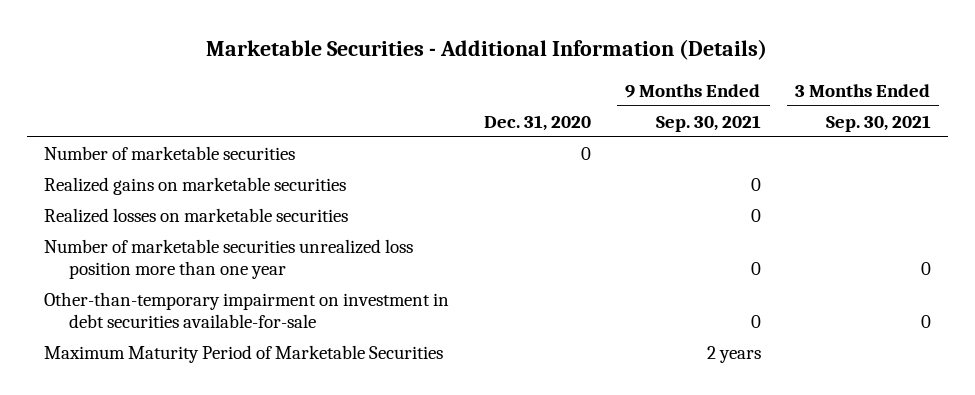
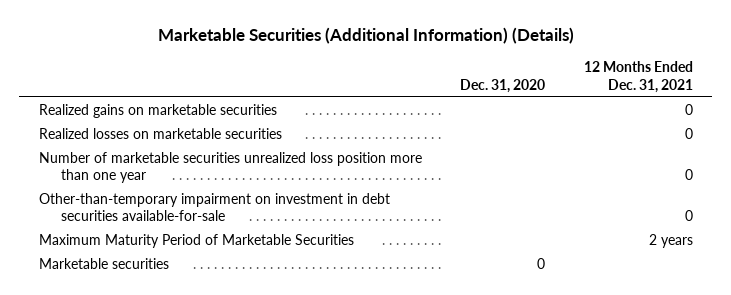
- Marketable Securities - Additional Information (Details)
+ Marketable Securities (Additional Information) (Details)
- | Dec. 31, 2020 | 9 Months Ended Sep. 30, 2021 | 3 Months Ended Sep. 30, 2021
+ | Dec. 31, 2020 | 12 Months Ended Dec. 31, 2021
- Number of marketable securities | 0 | |
+ Marketable securities | 0 |

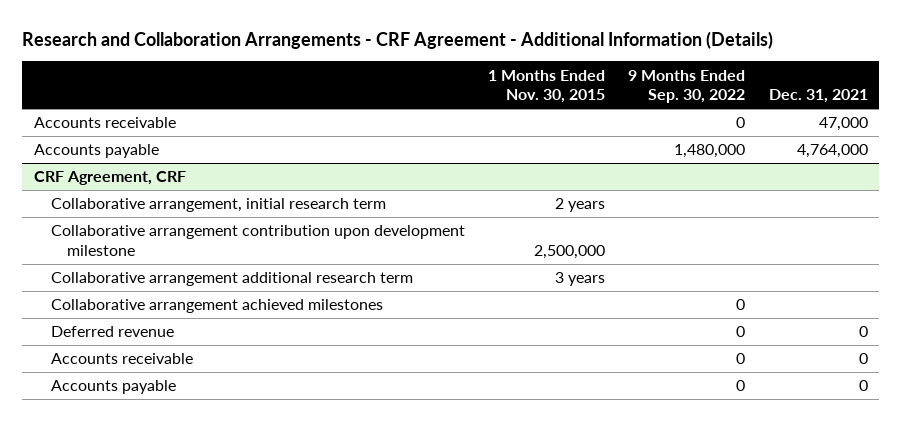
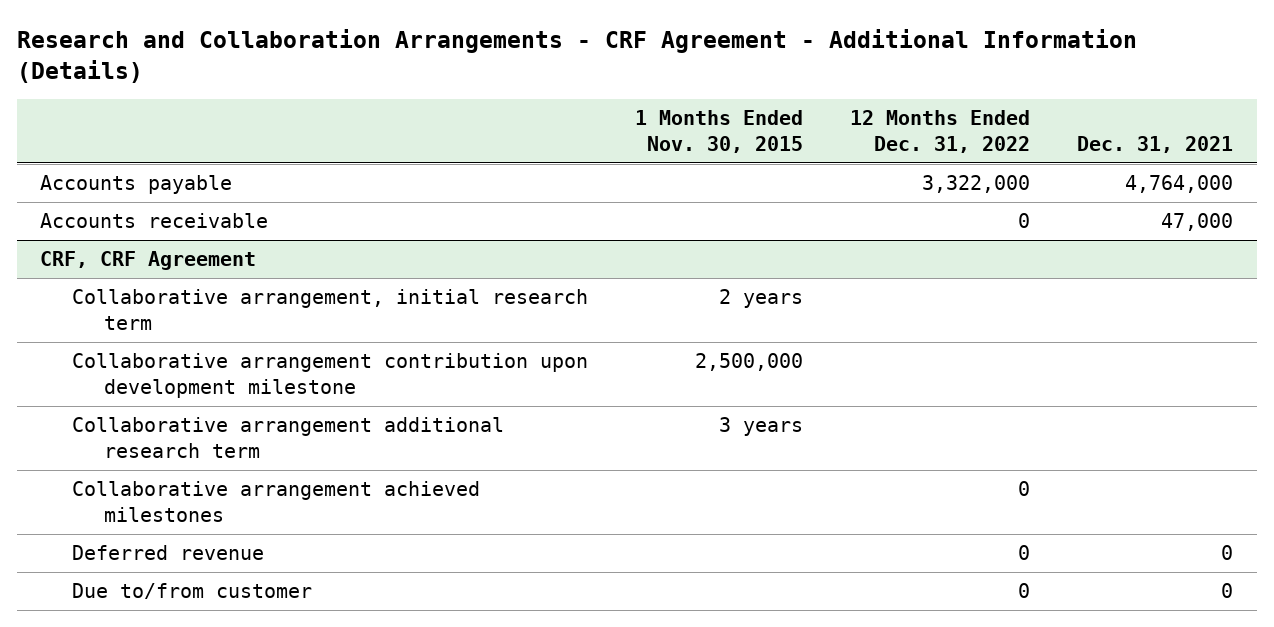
- | 1 Months Ended Nov. 30, 2015 | 9 Months Ended Sep. 30, 2022 | Dec. 31, 2021
+ | 1 Months Ended Nov. 30, 2015 | 12 Months Ended Dec. 31, 2022 | Dec. 31, 2021
- CRF Agreement, CRF
moved down: Accounts receivable | | 0 | 47,000
+ CRF, CRF Agreement
- Accounts receivable | | 0 | 0
- Accounts payable | | 0 | 0
+ Due to/from customer | | 0 | 0

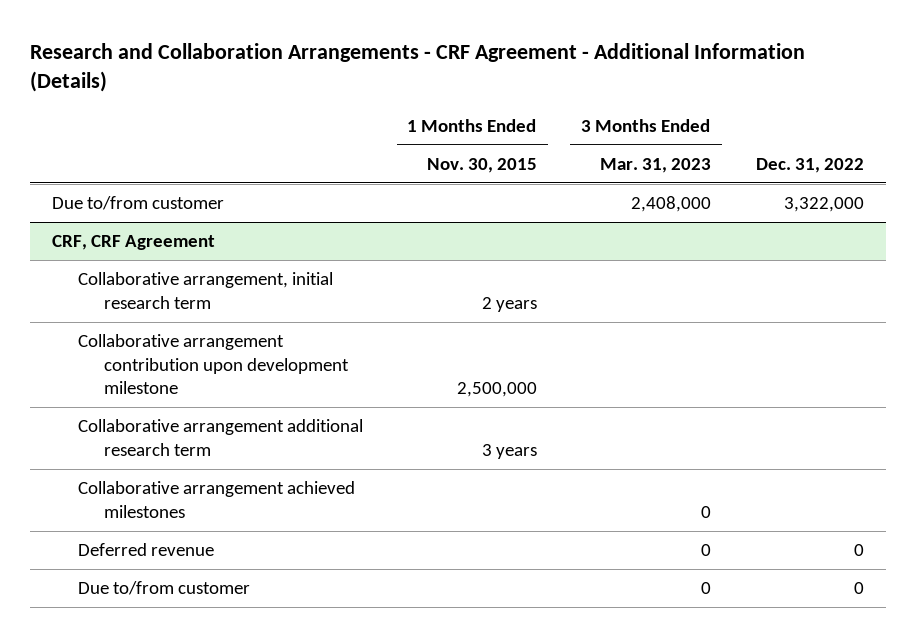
- | 1 Months Ended Nov. 30, 2015 | 12 Months Ended Dec. 31, 2022 | Dec. 31, 2021
+ | 1 Months Ended Nov. 30, 2015 | 3 Months Ended Mar. 31, 2023 | Dec. 31, 2022
- Accounts payable | | 3,322,000 | 4,764,000
- Accounts receivable | | 0 | 47,000
+ Due to/from customer | | 2,408,000 | 3,322,000

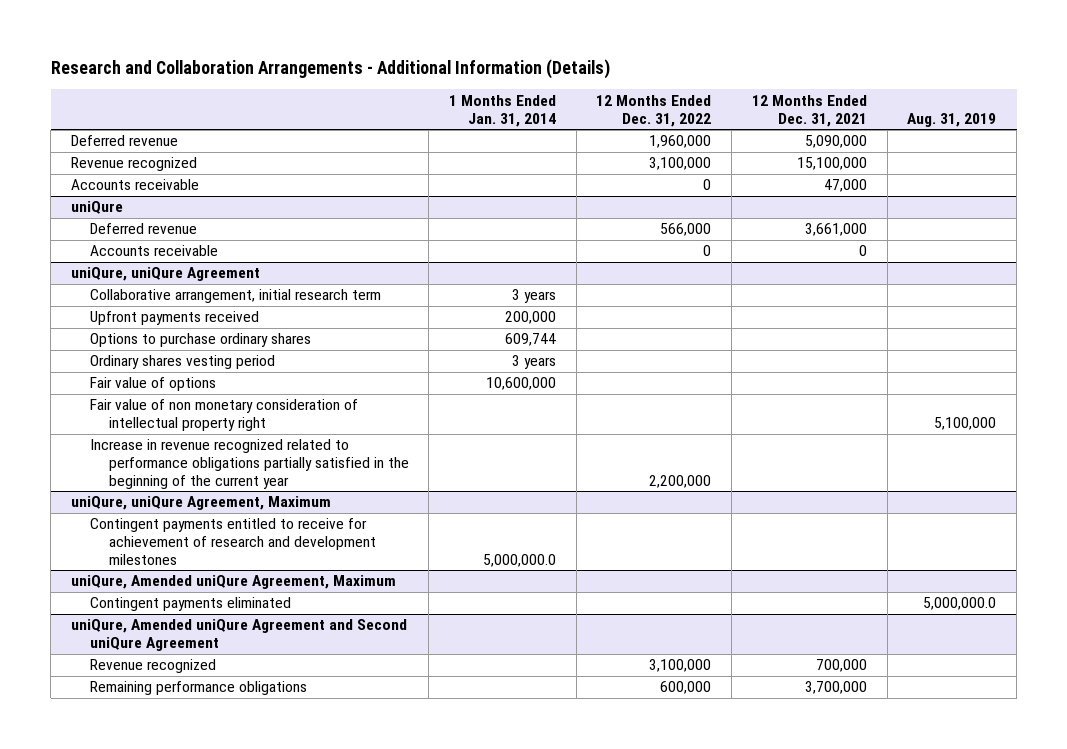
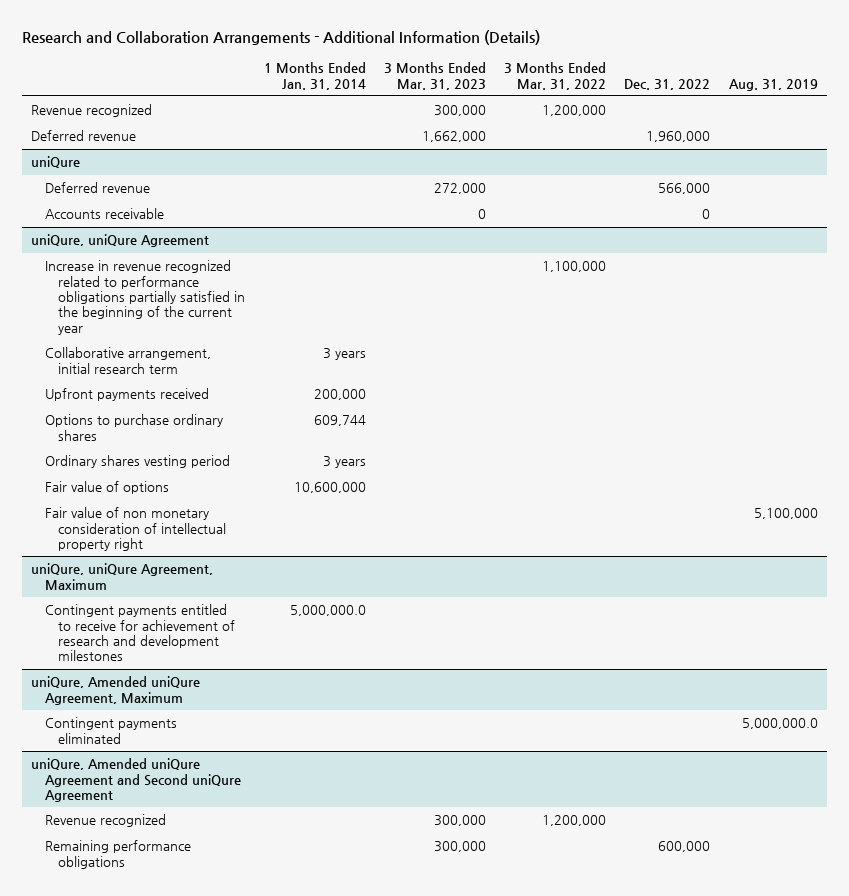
- | 1 Months Ended Jan. 31, 2014 | 12 Months Ended Dec. 31, 2022 | 12 Months Ended Dec. 31, 2021 | Aug. 31, 2019
+ | 1 Months Ended Jan. 31, 2014 | 3 Months Ended Mar. 31, 2023 | 3 Months Ended Mar. 31, 2022 | Dec. 31, 2022 | Aug. 31, 2019
- Accounts receivable | | 0 | 47,000 |
moved down: Deferred revenue | | 1,662,000 | | 1,960,000 |
@ uniQure, uniQure Agreement
moved up: Increase in revenue recognized related to performance obligations partially satisfied in the beginning of the current year | | | 1,100,000 | |

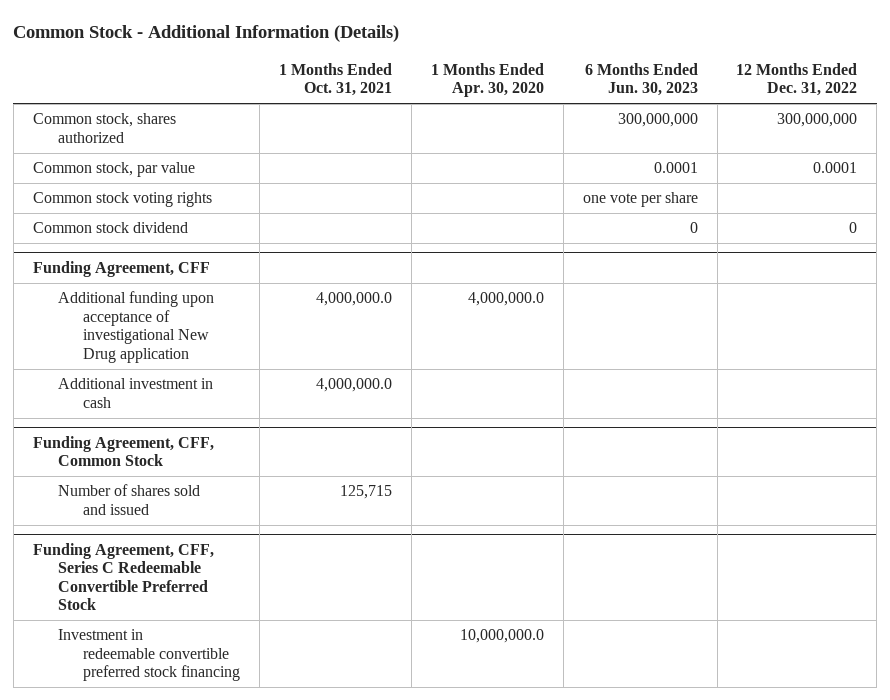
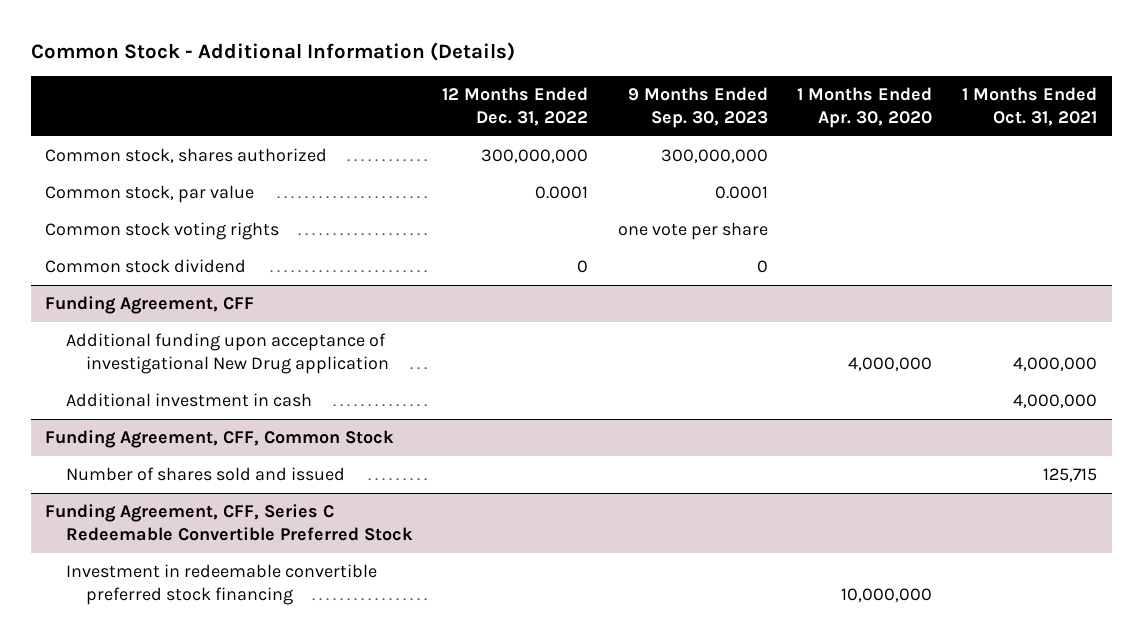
- | 1 Months Ended Oct. 31, 2021 | 1 Months Ended Apr. 30, 2020 | 6 Months Ended Jun. 30, 2023 | 12 Months Ended Dec. 31, 2022
+ | 12 Months Ended Dec. 31, 2022 | 9 Months Ended Sep. 30, 2023 | 1 Months Ended Apr. 30, 2020 | 1 Months Ended Oct. 31, 2021
@ Funding Agreement, CFF
- Additional funding upon acceptance of investigational New Drug application | 4,000,000.0 | 4,000,000.0 | |
- Additional investment in cash | 4,000,000.0 | | |
+ Additional funding upon acceptance of investigational New Drug application | | | 4,000,000 | 4,000,000
+ Additional investment in cash | | | | 4,000,000
@ Funding Agreement, CFF, Series C Redeemable Convertible Preferred Stock
- Investment in redeemable convertible preferred stock financing | | 10,000,000.0 | |
+ Investment in redeemable convertible preferred stock financing | | | 10,000,000 |

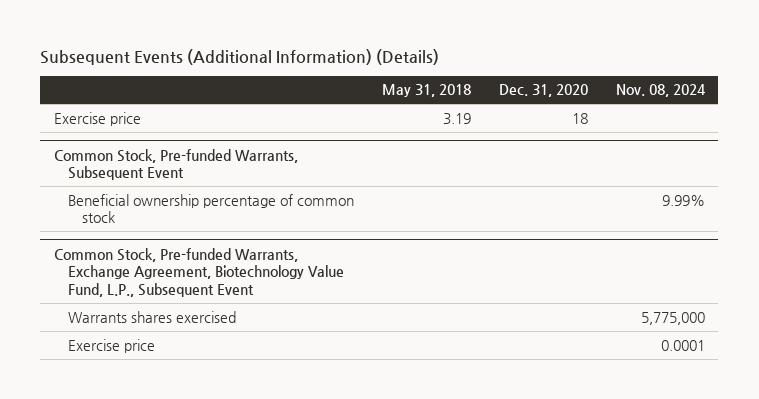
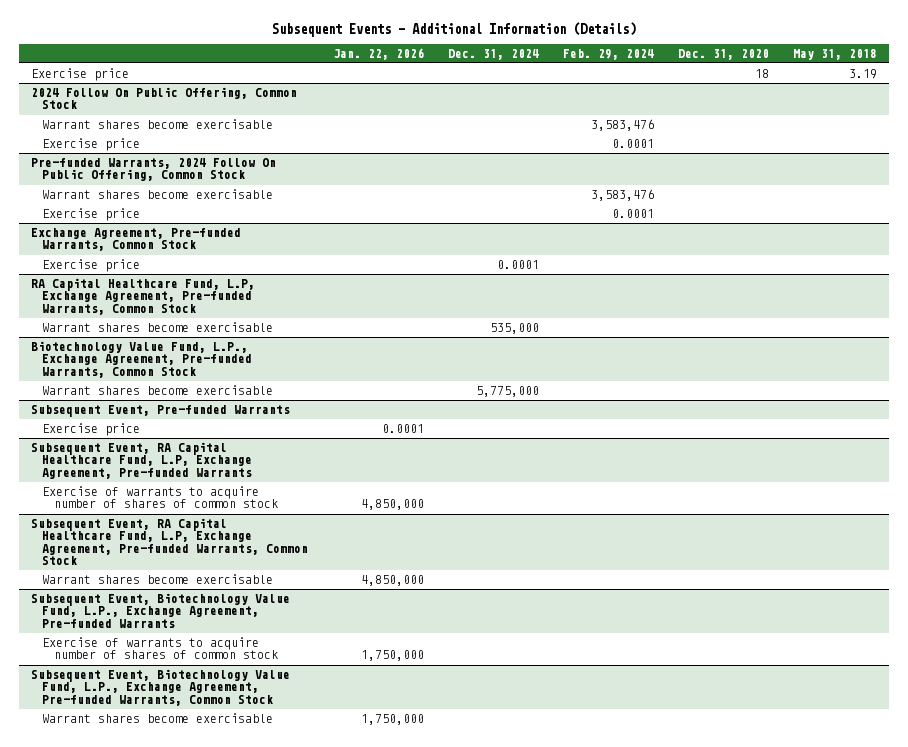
- Subsequent Events (Additional Information) (Details)
+ Subsequent Events - Additional Information (Details)
- | May 31, 2018 | Dec. 31, 2020 | Nov. 08, 2024
+ | Jan. 22, 2026 | Dec. 31, 2024 | Feb. 29, 2024 | Dec. 31, 2020 | May 31, 2018
- Common Stock, Pre-funded Warrants, Subsequent Event
- Beneficial ownership percentage of common stock | | | 9.99%
- Common Stock, Pre-funded Warrants, Exchange Agreement, Biotechnology Value Fund, L.P., Subsequent Event
- Warrants shares exercised | | | 5,775,000
- Exercise price | | | 0.0001
+ 2024 Follow On Public Offering, Common Stock
+ Warrant shares become exercisable | | | 3,583,476 | |
+ Exercise price | | | 0.0001 | |
+ Pre-funded Warrants, 2024 Follow On Public Offering, Common Stock
+ Warrant shares become exercisable | | | 3,583,476 | |
+ Exercise price | | | 0.0001 | |
+ Exchange Agreement, Pre-funded Warrants, Common Stock
+ Exercise price | | 0.0001 | | |
+ RA Capital Healthcare Fund, L.P, Exchange Agreement, Pre-funded Warrants, Common Stock
+ Warrant shares become exercisable | | 535,000 | | |
+ Biotechnology Value Fund, L.P., Exchange Agreement, Pre-funded Warrants, Common Stock
+ Warrant shares become exercisable | | 5,775,000 | | |
+ Subsequent Event, Pre-funded Warrants
+ Exercise price | 0.0001 | | | |
+ Subsequent Event, RA Capital Healthcare Fund, L.P, Exchange Agreement, Pre-funded Warrants
+ Exercise of warrants to acquire number of shares of common stock | 4,850,000 | | | |
+ Subsequent Event, RA Capital Healthcare Fund, L.P, Exchange Agreement, Pre-funded Warrants, Common Stock
+ Warrant shares become exercisable | 4,850,000 | | | |
+ Subsequent Event, Biotechnology Value Fund, L.P., Exchange Agreement, Pre-funded Warrants
+ Exercise of warrants to acquire number of shares of common stock | 1,750,000 | | | |
+ Subsequent Event, Biotechnology Value Fund, L.P., Exchange Agreement, Pre-funded Warrants, Common Stock
+ Warrant shares become exercisable | 1,750,000 | | | |

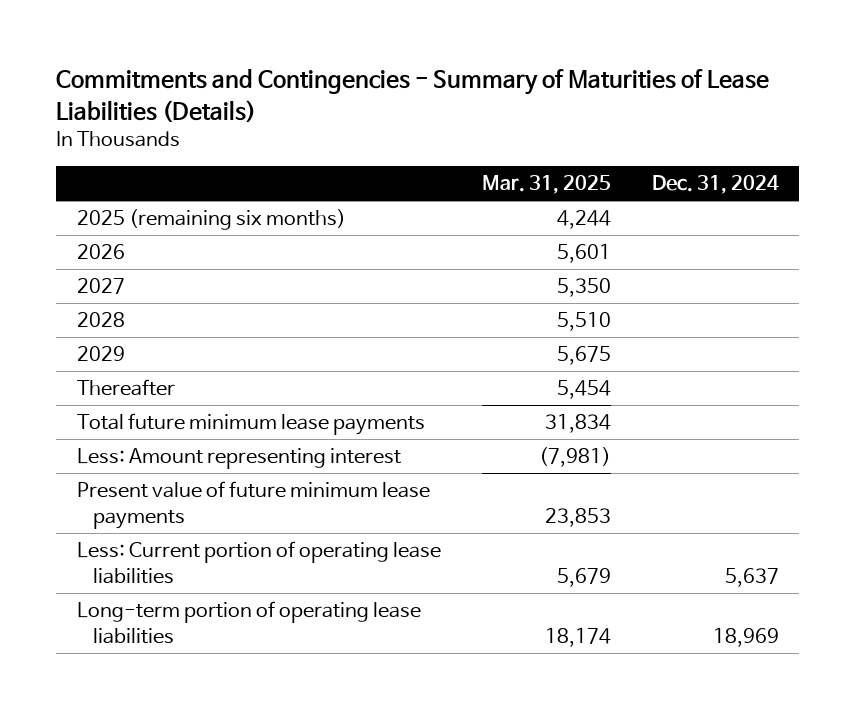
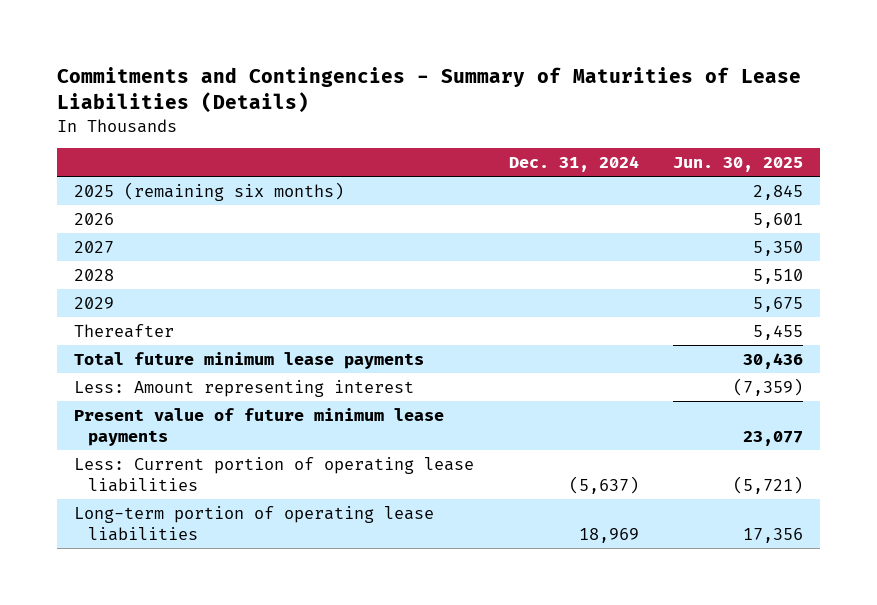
- | Mar. 31, 2025 | Dec. 31, 2024
+ | Dec. 31, 2024 | Jun. 30, 2025
- Less: Current portion of operating lease liabilities | 5,679 | 5,637
+ Less: Current portion of operating lease liabilities | (5,637) | (5,721)

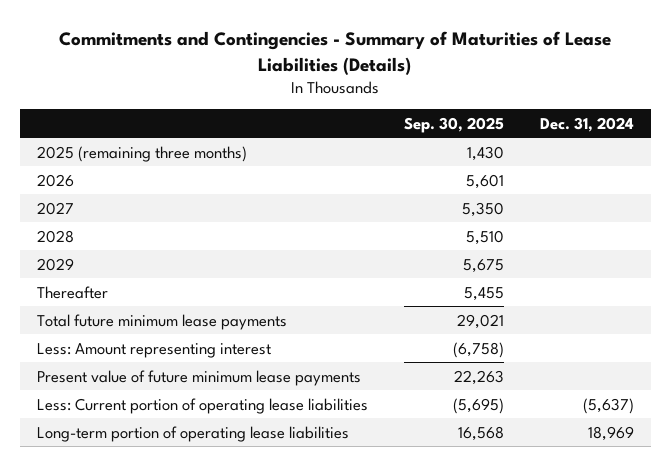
- | Dec. 31, 2024 | Jun. 30, 2025
+ | Sep. 30, 2025 | Dec. 31, 2024
- 2025 (remaining six months) | | 2,845
+ 2025 (remaining three months) | 1,430 |

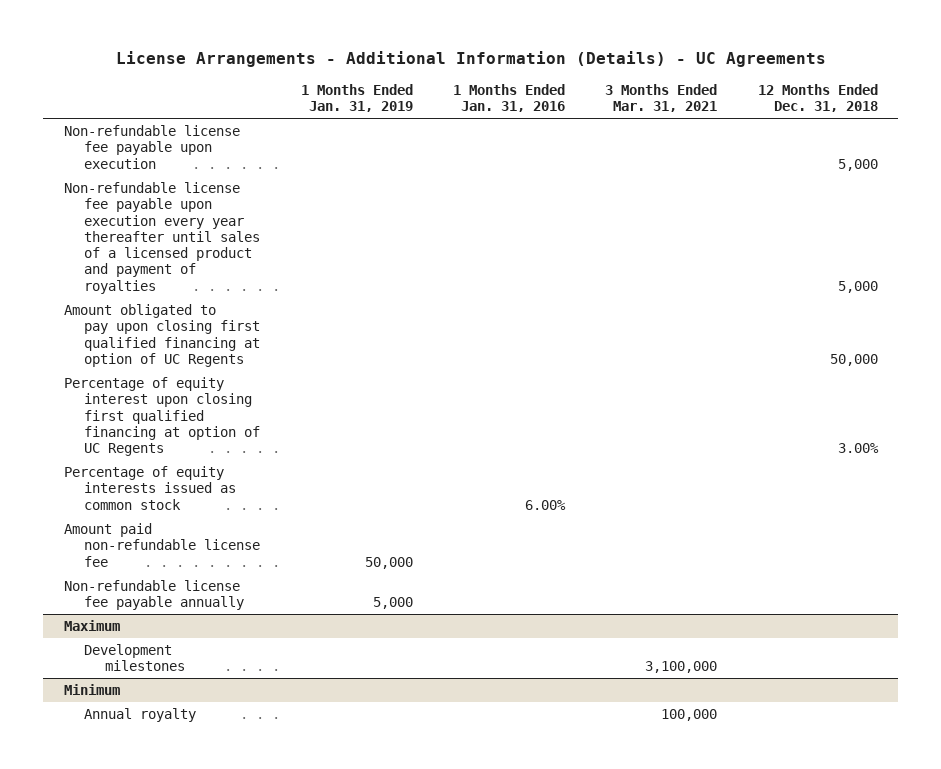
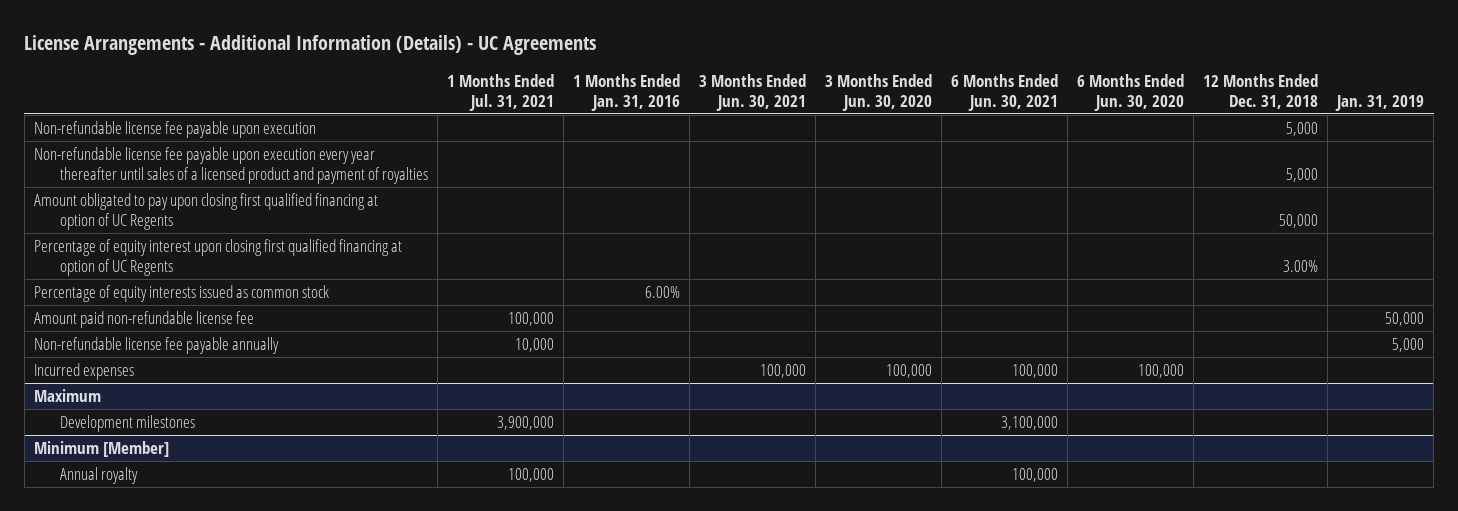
- | 1 Months Ended Jan. 31, 2019 | 1 Months Ended Jan. 31, 2016 | 3 Months Ended Mar. 31, 2021 | 12 Months Ended Dec. 31, 2018
+ | 1 Months Ended Jul. 31, 2021 | 1 Months Ended Jan. 31, 2016 | 3 Months Ended Jun. 30, 2021 | 3 Months Ended Jun. 30, 2020 | 6 Months Ended Jun. 30, 2021 | 6 Months Ended Jun. 30, 2020 | 12 Months Ended Dec. 31, 2018 | Jan. 31, 2019
+ Incurred expenses | | | 100,000 | 100,000 | 100,000 | 100,000 | |
- Minimum
+ Minimum [Member]

